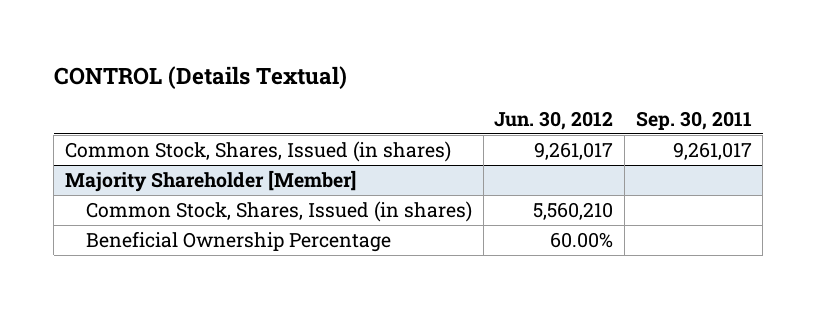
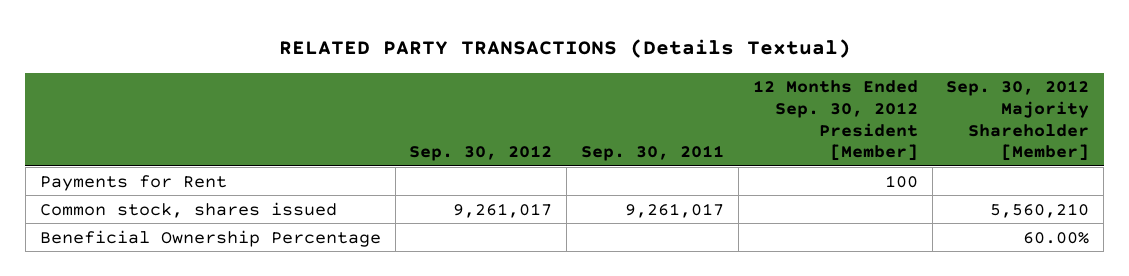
- CONTROL (Details Textual)
+ RELATED PARTY TRANSACTIONS (Details Textual)
- | Jun. 30, 2012 | Sep. 30, 2011
+ | Sep. 30, 2012 | Sep. 30, 2011 | 12 Months Ended Sep. 30, 2012 President [Member] | Sep. 30, 2012 Majority Shareholder [Member]
- Common Stock, Shares, Issued (in shares) | 9,261,017 | 9,261,017
- Majority Shareholder [Member]
- Common Stock, Shares, Issued (in shares) | 5,560,210 |
- Beneficial Ownership Percentage | 60.00% |
+ Payments for Rent | | | 100 |
+ Common stock, shares issued | 9,261,017 | 9,261,017 | | 5,560,210
+ Beneficial Ownership Percentage | | | | 60.00%

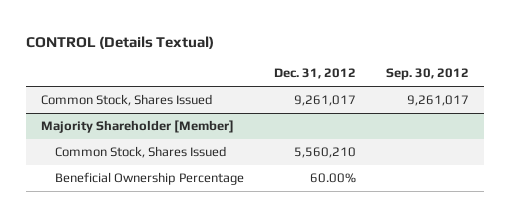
- RELATED PARTY TRANSACTIONS (Details Textual)
+ CONTROL (Details Textual)
- | Sep. 30, 2012 | Sep. 30, 2011 | 12 Months Ended Sep. 30, 2012 President [Member] | Sep. 30, 2012 Majority Shareholder [Member]
+ | Dec. 31, 2012 | Sep. 30, 2012
- Payments for Rent | | | 100 |
- Common stock, shares issued | 9,261,017 | 9,261,017 | | 5,560,210
- Beneficial Ownership Percentage | | | | 60.00%
+ Common Stock, Shares Issued | 9,261,017 | 9,261,017
+ Majority Shareholder [Member]
+ Common Stock, Shares Issued | 5,560,210 |
+ Beneficial Ownership Percentage | 60.00% |

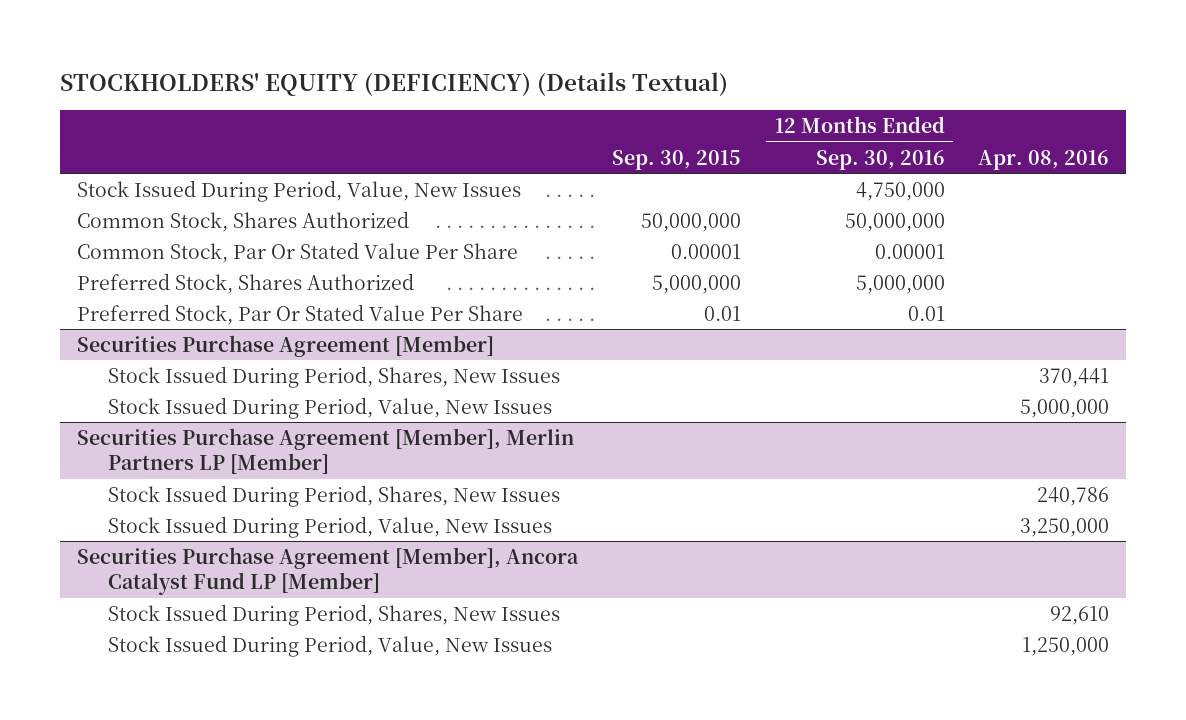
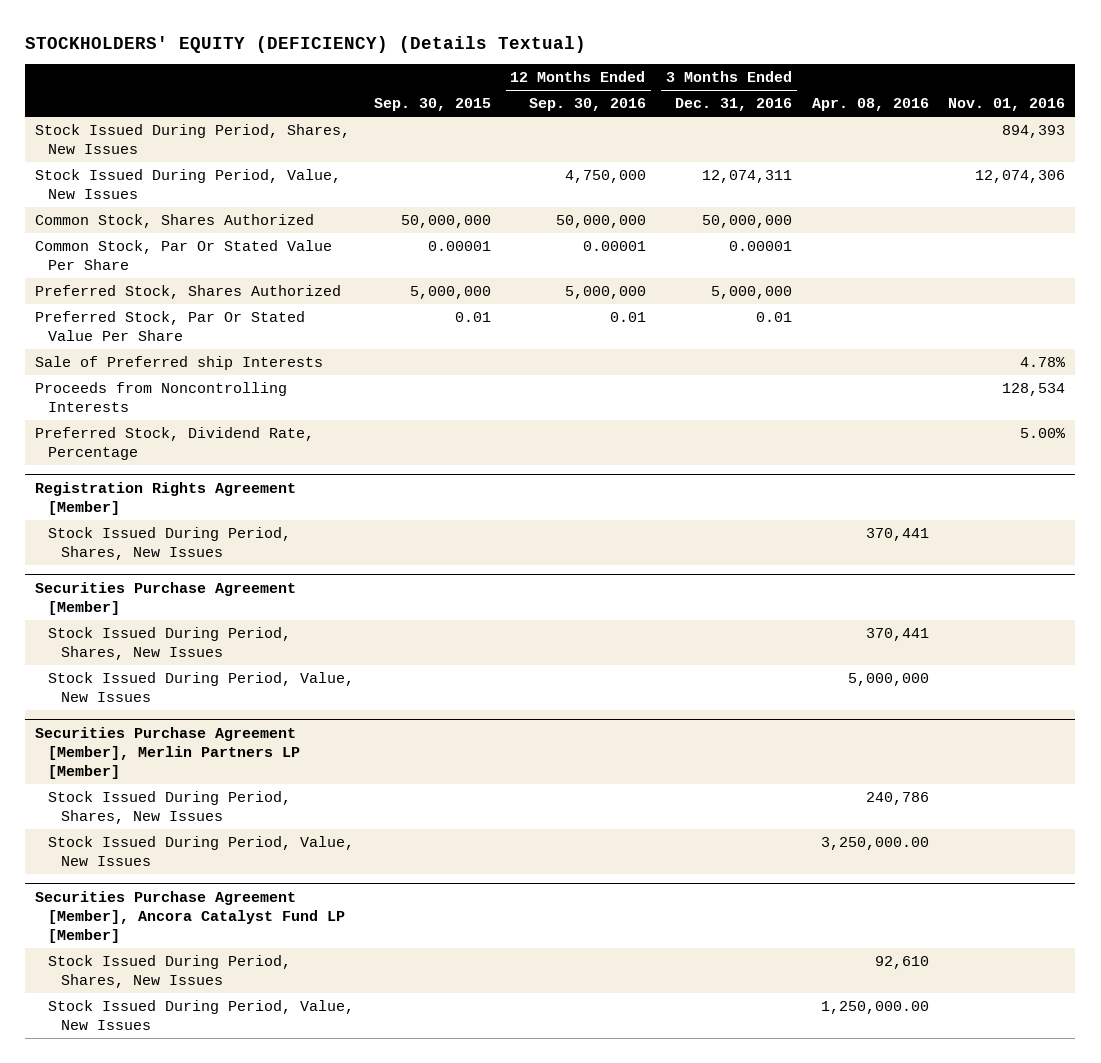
- | Sep. 30, 2015 | 12 Months Ended Sep. 30, 2016 | Apr. 08, 2016
+ | Sep. 30, 2015 | 12 Months Ended Sep. 30, 2016 | 3 Months Ended Dec. 31, 2016 | Apr. 08, 2016 | Nov. 01, 2016
+ Stock Issued During Period, Shares, New Issues | | | | | 894,393
+ Sale of Preferred ship Interests | | | | | 4.78%
+ Proceeds from Noncontrolling Interests | | | | | 128,534
+ Preferred Stock, Dividend Rate, Percentage | | | | | 5.00%
+ Registration Rights Agreement [Member]
+ Stock Issued During Period, Shares, New Issues | | | | 370,441 |
@ Securities Purchase Agreement [Member], Merlin Partners LP [Member]
- Stock Issued During Period, Value, New Issues | | | 3,250,000
+ Stock Issued During Period, Value, New Issues | | | | 3,250,000.00 |
@ Securities Purchase Agreement [Member], Ancora Catalyst Fund LP [Member]
- Stock Issued During Period, Value, New Issues | | | 1,250,000
+ Stock Issued During Period, Value, New Issues | | | | 1,250,000.00 |

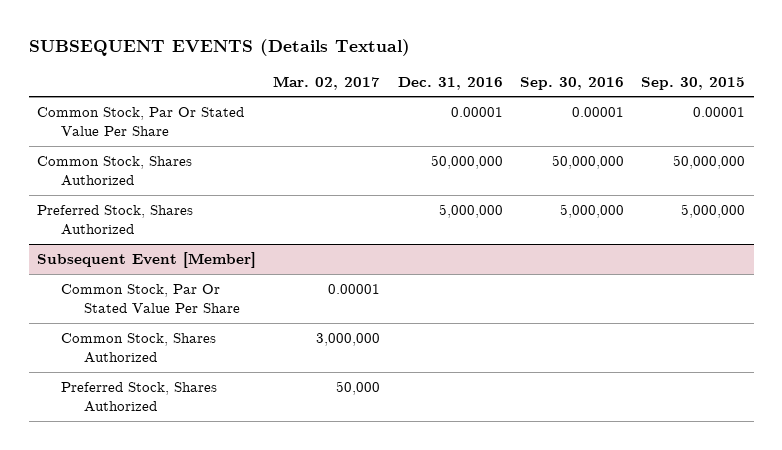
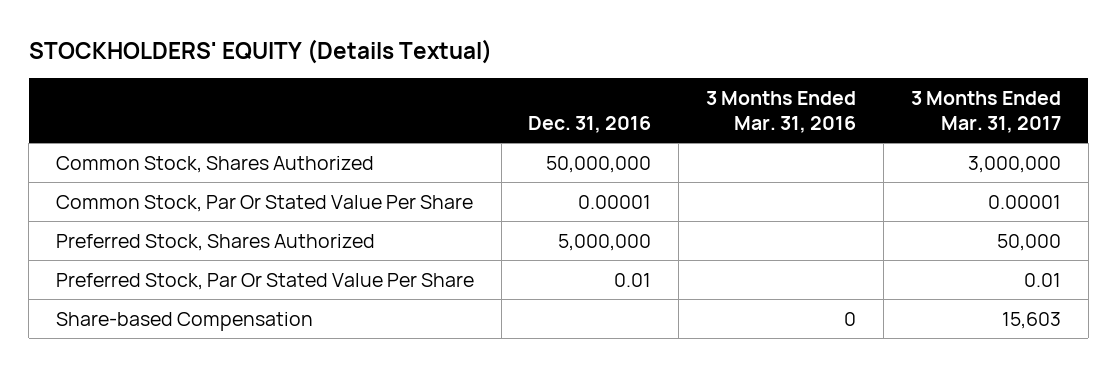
- SUBSEQUENT EVENTS (Details Textual)
+ STOCKHOLDERS' EQUITY (Details Textual)
- | Mar. 02, 2017 | Dec. 31, 2016 | Sep. 30, 2016 | Sep. 30, 2015
+ | Dec. 31, 2016 | 3 Months Ended Mar. 31, 2016 | 3 Months Ended Mar. 31, 2017
moved down: Common Stock, Par Or Stated Value Per Share | 0.00001 | | 0.00001
- Subsequent Event [Member]
- Common Stock, Par Or Stated Value Per Share | 0.00001 | | |
- Common Stock, Shares Authorized | 3,000,000 | | |
- Preferred Stock, Shares Authorized | 50,000 | | |
+ Preferred Stock, Par Or Stated Value Per Share | 0.01 | | 0.01
+ Share-based Compensation | | 0 | 15,603

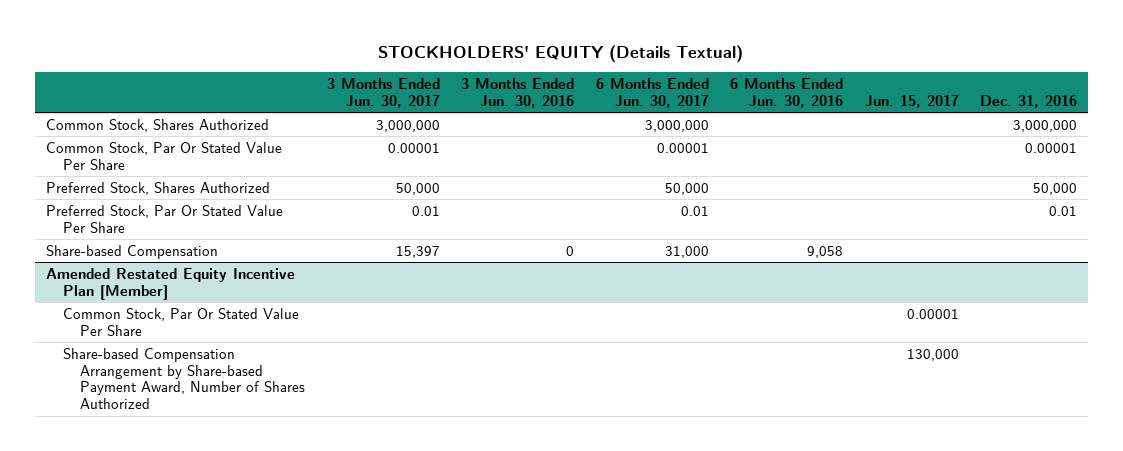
- | Dec. 31, 2016 | 3 Months Ended Mar. 31, 2016 | 3 Months Ended Mar. 31, 2017
+ | 3 Months Ended Jun. 30, 2017 | 3 Months Ended Jun. 30, 2016 | 6 Months Ended Jun. 30, 2017 | 6 Months Ended Jun. 30, 2016 | Jun. 15, 2017 | Dec. 31, 2016
- Common Stock, Shares Authorized | 50,000,000 | | 3,000,000
+ Common Stock, Shares Authorized | 3,000,000 | | 3,000,000 | | | 3,000,000
- Preferred Stock, Shares Authorized | 5,000,000 | | 50,000
+ Preferred Stock, Shares Authorized | 50,000 | | 50,000 | | | 50,000
+ Amended Restated Equity Incentive Plan [Member]
+ Common Stock, Par Or Stated Value Per Share | | | | | 0.00001 |
+ Share-based Compensation Arrangement by Share-based Payment Award, Number of Shares Authorized | | | | | 130,000 |

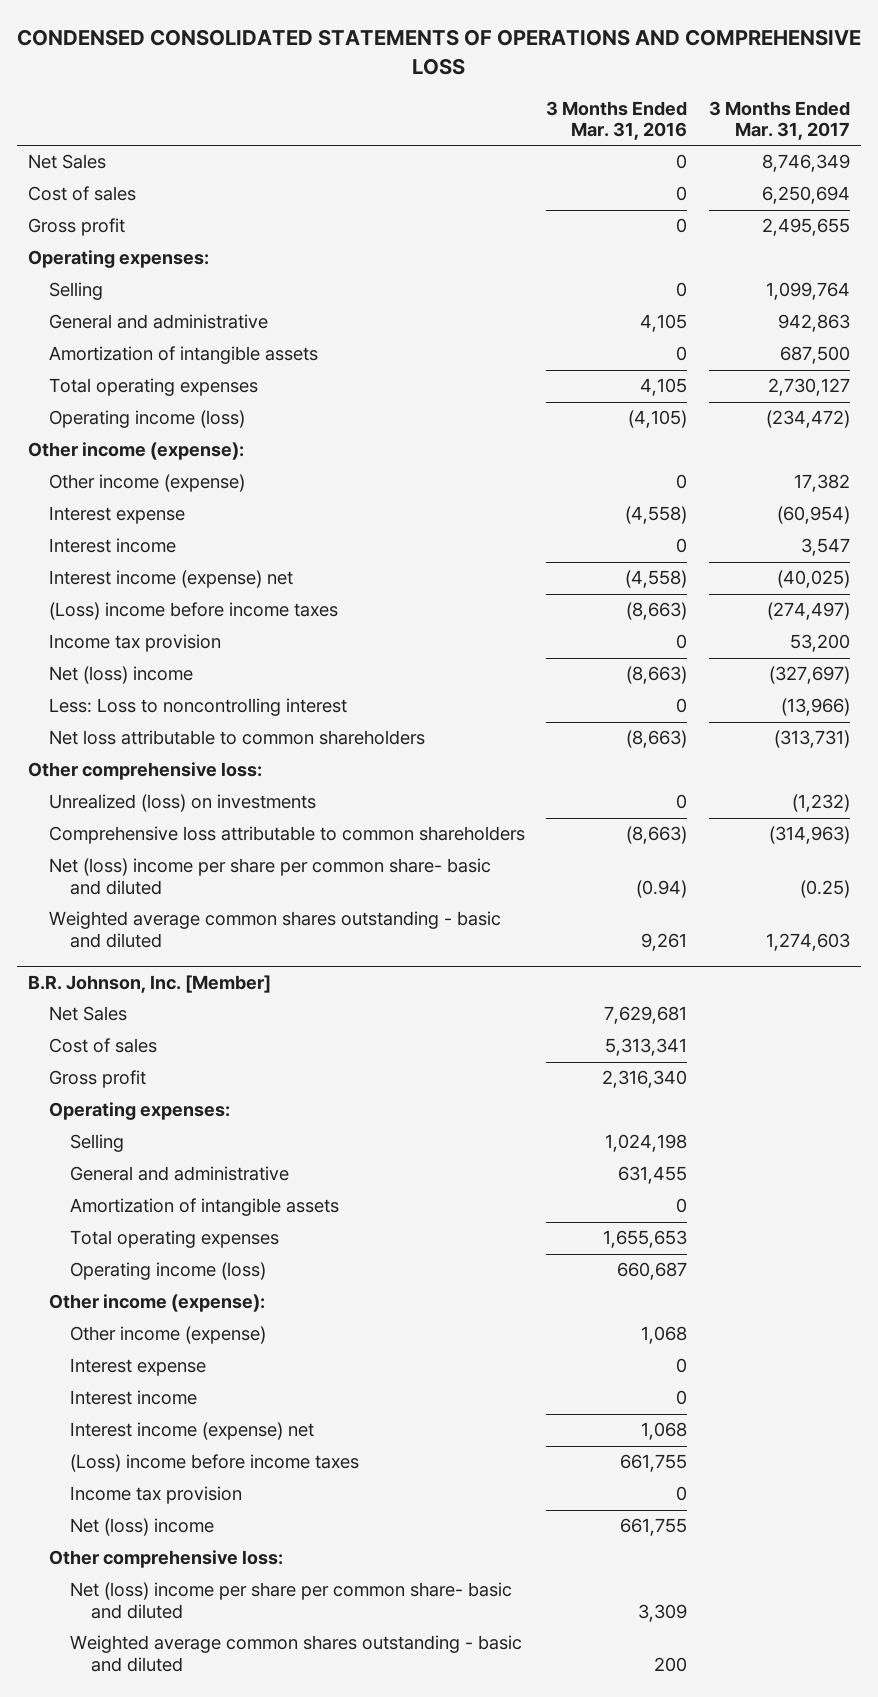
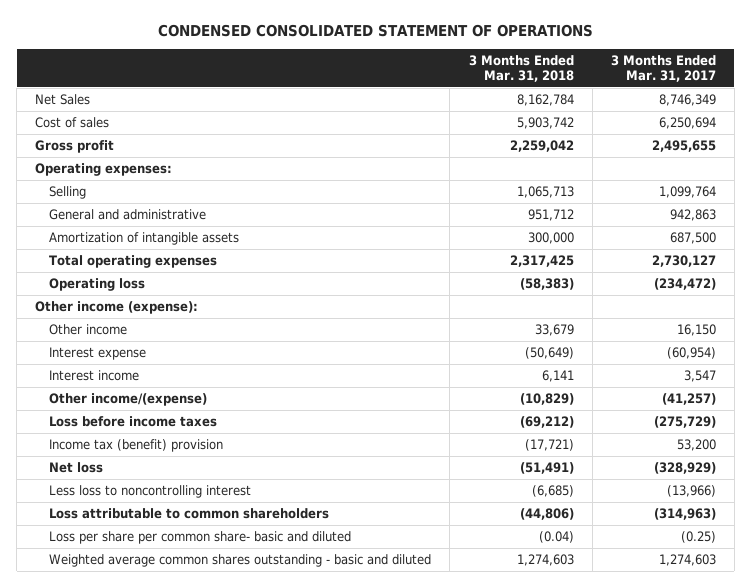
- CONDENSED CONSOLIDATED STATEMENTS OF OPERATIONS AND COMPREHENSIVE LOSS
+ CONDENSED CONSOLIDATED STATEMENT OF OPERATIONS
- | 3 Months Ended Mar. 31, 2016 | 3 Months Ended Mar. 31, 2017
+ | 3 Months Ended Mar. 31, 2018 | 3 Months Ended Mar. 31, 2017
- Operating income (loss) | (4,105) | (234,472)
+ Operating loss | (58,383) | (234,472)
- Other income (expense) | 0 | 17,382
+ Other income | 33,679 | 16,150
- Interest income (expense) net | (4,558) | (40,025)
- (Loss) income before income taxes | (8,663) | (274,497)
- Income tax provision | 0 | 53,200
- Net (loss) income | (8,663) | (327,697)
- Less: Loss to noncontrolling interest | 0 | (13,966)
- Net loss attributable to common shareholders | (8,663) | (313,731)
- Other comprehensive loss:
- Unrealized (loss) on investments | 0 | (1,232)
- Comprehensive loss attributable to common shareholders | (8,663) | (314,963)
- Net (loss) income per share per common share- basic and diluted | (0.94) | (0.25)
+ Other income/(expense) | (10,829) | (41,257)
+ Loss before income taxes | (69,212) | (275,729)
+ Income tax (benefit) provision | (17,721) | 53,200
+ Net loss | (51,491) | (328,929)
+ Less loss to noncontrolling interest | (6,685) | (13,966)
+ Loss attributable to common shareholders | (44,806) | (314,963)
+ Loss per share per common share- basic and diluted | (0.04) | (0.25)
- B.R. Johnson, Inc. [Member]
- Net Sales | 7,629,681 |
- Cost of sales | 5,313,341 |
- Gross profit | 2,316,340 |
- Operating expenses:
- Selling | 1,024,198 |
- General and administrative | 631,455 |
- Amortization of intangible assets | 0 |
- Total operating expenses | 1,655,653 |
- Operating income (loss) | 660,687 |
- Other income (expense):
- Other income (expense) | 1,068 |
- Interest expense | 0 |
- Interest income | 0 |
- Interest income (expense) net | 1,068 |
- (Loss) income before income taxes | 661,755 |
- Income tax provision | 0 |
- Net (loss) income | 661,755 |
- Other comprehensive loss:
- Net (loss) income per share per common share- basic and diluted | 3,309 |
- Weighted average common shares outstanding - basic and diluted | 200 |

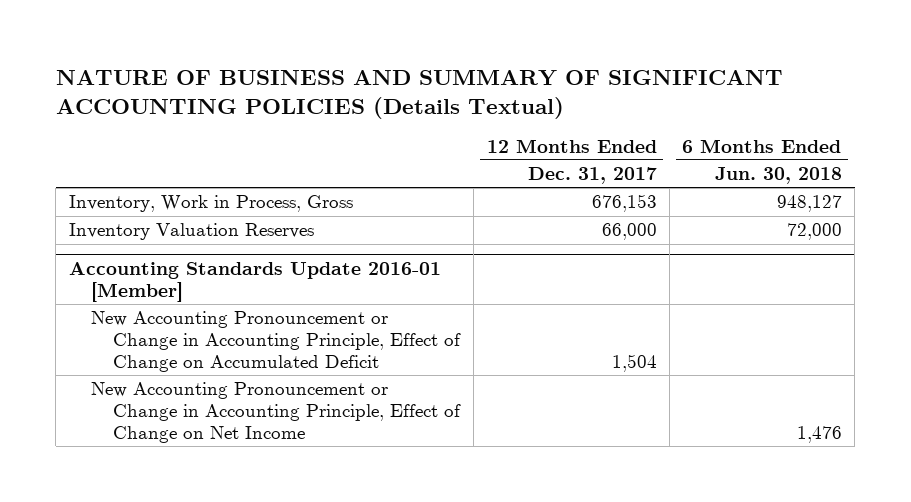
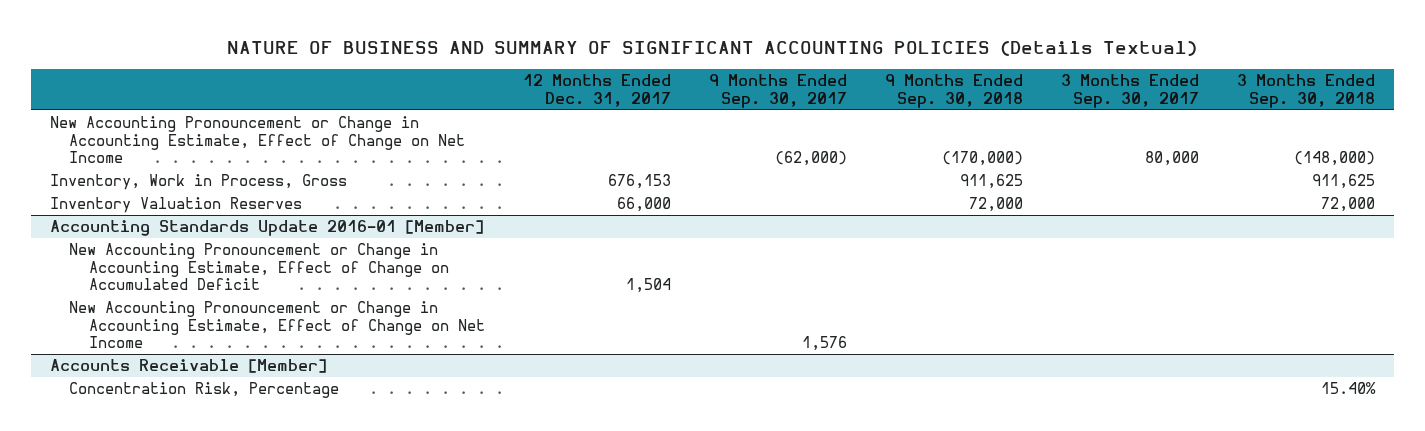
- | 12 Months Ended Dec. 31, 2017 | 6 Months Ended Jun. 30, 2018
+ | 12 Months Ended Dec. 31, 2017 | 9 Months Ended Sep. 30, 2017 | 9 Months Ended Sep. 30, 2018 | 3 Months Ended Sep. 30, 2017 | 3 Months Ended Sep. 30, 2018
+ New Accounting Pronouncement or Change in Accounting Estimate, Effect of Change on Net Income | | (62,000) | (170,000) | 80,000 | (148,000)
@ Accounting Standards Update 2016-01 [Member]
- New Accounting Pronouncement or Change in Accounting Principle, Effect of Change on Accumulated Deficit | 1,504 |
- New Accounting Pronouncement or Change in Accounting Principle, Effect of Change on Net Income | | 1,476
+ New Accounting Pronouncement or Change in Accounting Estimate, Effect of Change on Accumulated Deficit | 1,504 | | | |
+ New Accounting Pronouncement or Change in Accounting Estimate, Effect of Change on Net Income | | 1,576 | | |
+ Accounts Receivable [Member]
+ Concentration Risk, Percentage | | | | | 15.40%

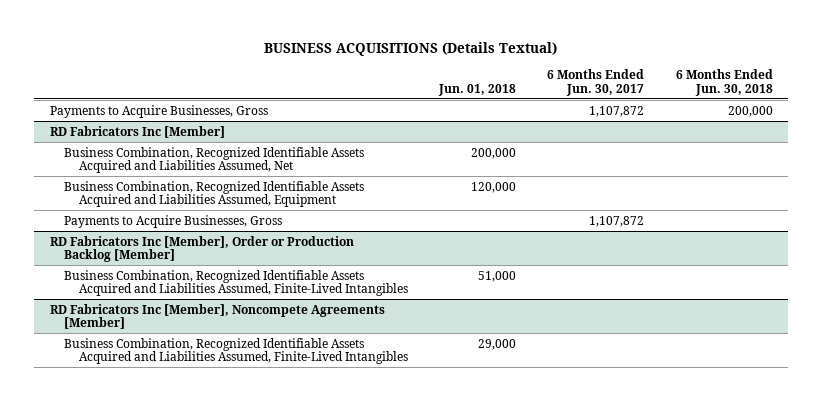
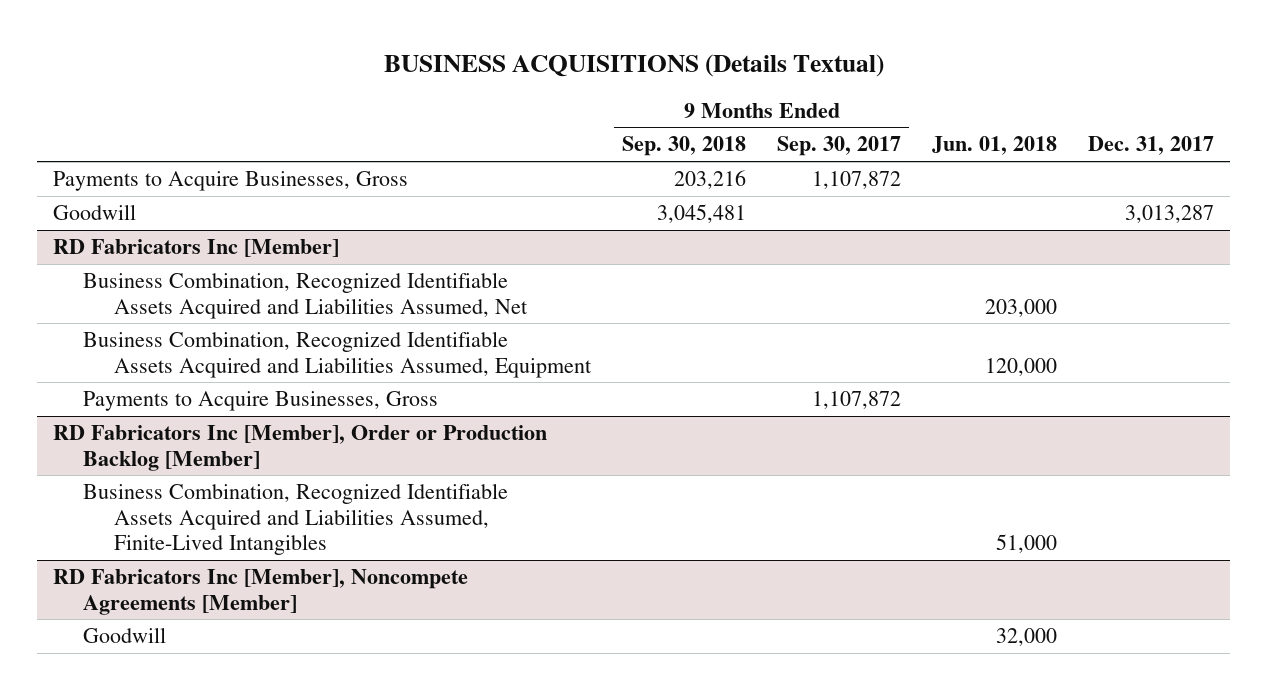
- | Jun. 01, 2018 | 6 Months Ended Jun. 30, 2017 | 6 Months Ended Jun. 30, 2018
+ | 9 Months Ended Sep. 30, 2018 | 9 Months Ended Sep. 30, 2017 | Jun. 01, 2018 | Dec. 31, 2017
+ Goodwill | 3,045,481 | | | 3,013,287
@ RD Fabricators Inc [Member]
- Business Combination, Recognized Identifiable Assets Acquired and Liabilities Assumed, Net | 200,000 | |
+ Business Combination, Recognized Identifiable Assets Acquired and Liabilities Assumed, Net | | | 203,000 |
@ RD Fabricators Inc [Member], Noncompete Agreements [Member]
- Business Combination, Recognized Identifiable Assets Acquired and Liabilities Assumed, Finite-Lived Intangibles | 29,000 | |
+ Goodwill | | | 32,000 |

